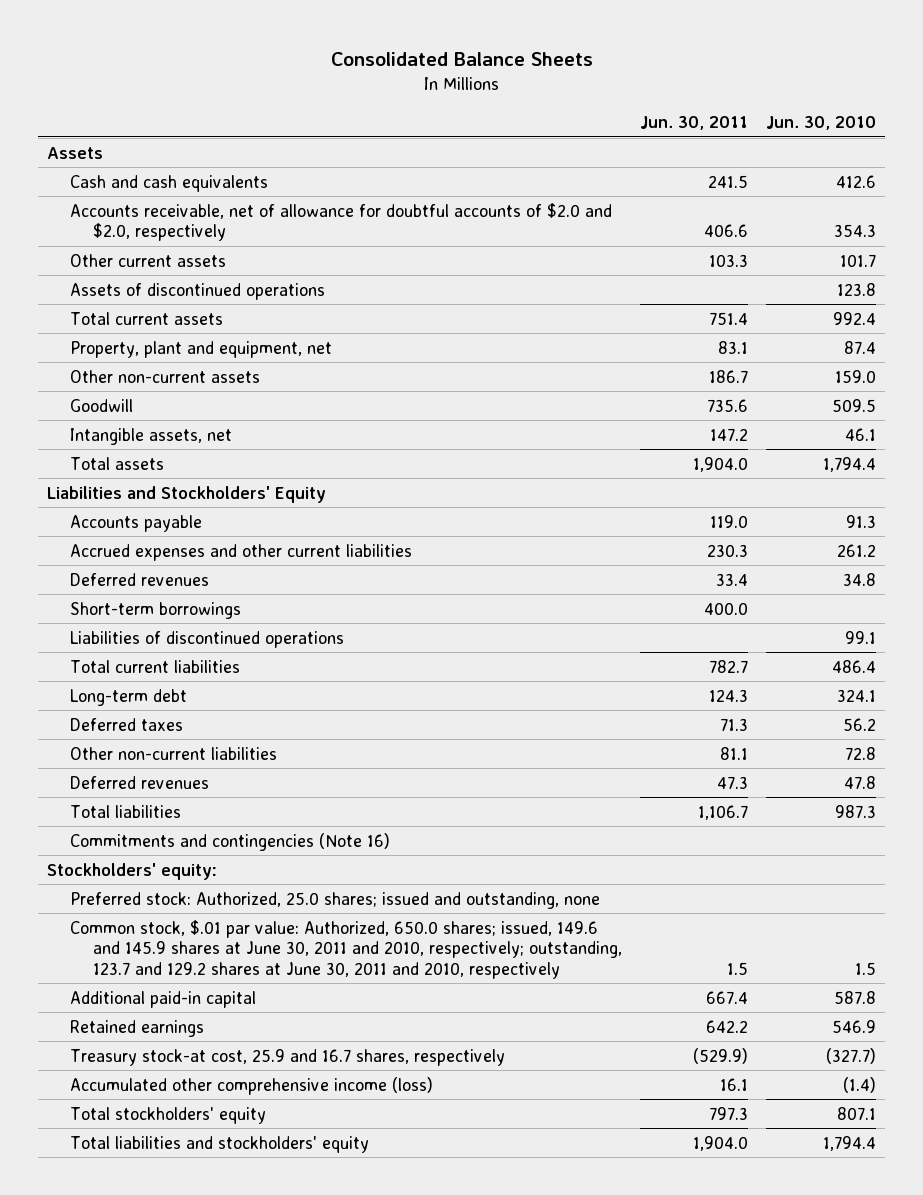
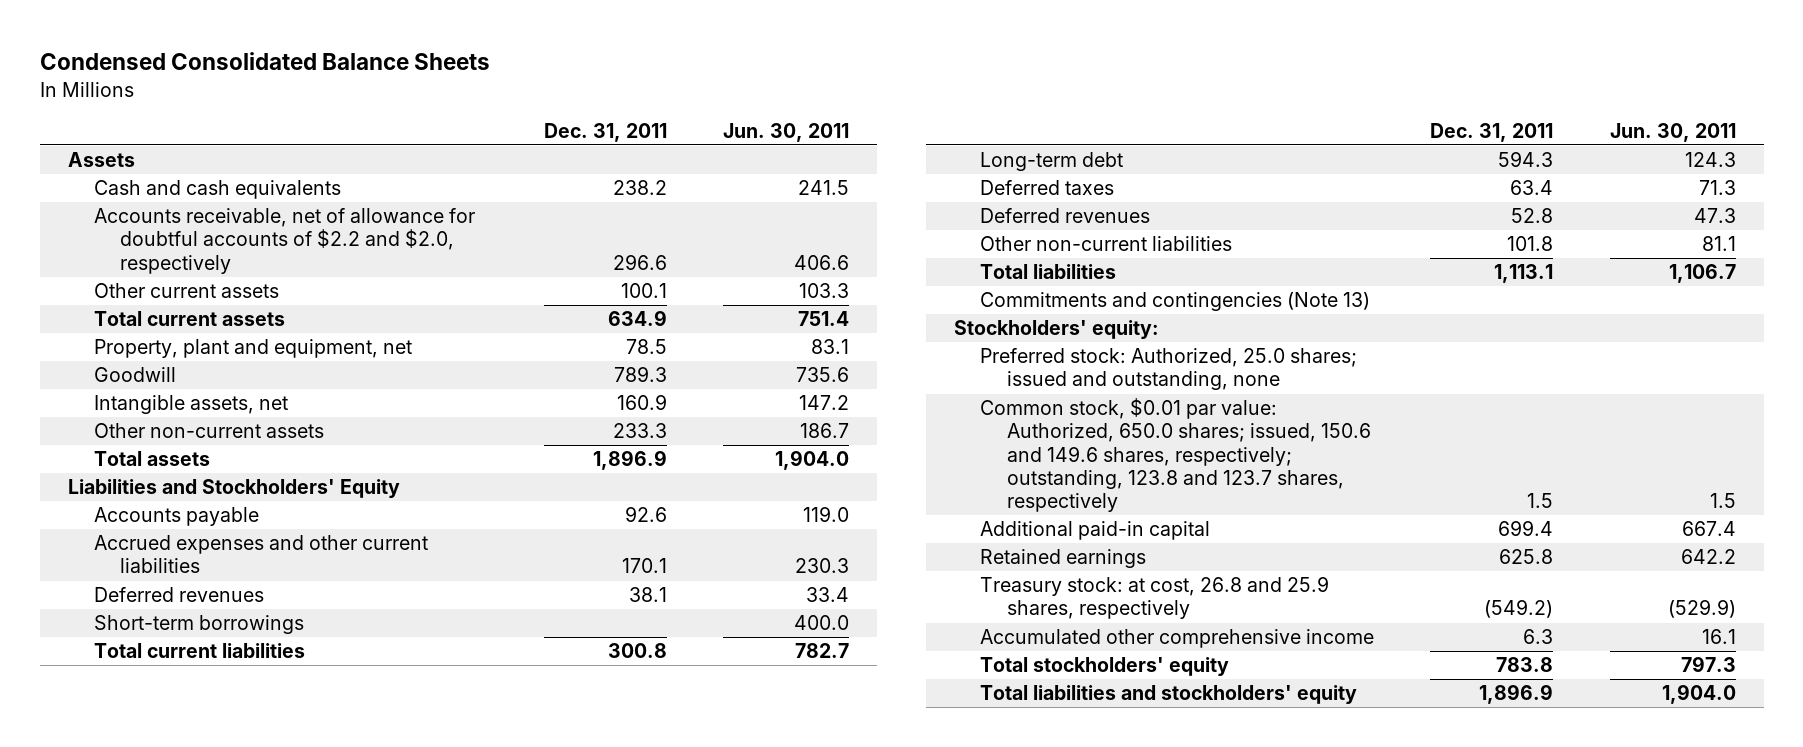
- Consolidated Balance Sheets
+ Condensed Consolidated Balance Sheets
- | Jun. 30, 2011 | Jun. 30, 2010
+ | Dec. 31, 2011 | Jun. 30, 2011
- Accounts receivable, net of allowance for doubtful accounts of $2.0 and $2.0, respectively | 406.6 | 354.3
+ Accounts receivable, net of allowance for doubtful accounts of $2.2 and $2.0, respectively | 296.6 | 406.6
- Assets of discontinued operations | | 123.8
moved down: Other non-current assets | 233.3 | 186.7
- Liabilities of discontinued operations | | 99.1
moved down: Other non-current liabilities | 101.8 | 81.1
- Commitments and contingencies (Note 16)
+ Commitments and contingencies (Note 13)
- Common stock, $.01 par value: Authorized, 650.0 shares; issued, 149.6 and 145.9 shares at June 30, 2011 and 2010, respectively; outstanding, 123.7 and 129.2 shares at June 30, 2011 and 2010, respectively | 1.5 | 1.5
+ Common stock, $0.01 par value: Authorized, 650.0 shares; issued, 150.6 and 149.6 shares, respectively; outstanding, 123.8 and 123.7 shares, respectively | 1.5 | 1.5
- Treasury stock-at cost, 25.9 and 16.7 shares, respectively | (529.9) | (327.7)
- Accumulated other comprehensive income (loss) | 16.1 | (1.4)
+ Treasury stock: at cost, 26.8 and 25.9 shares, respectively | (549.2) | (529.9)
+ Accumulated other comprehensive income | 6.3 | 16.1

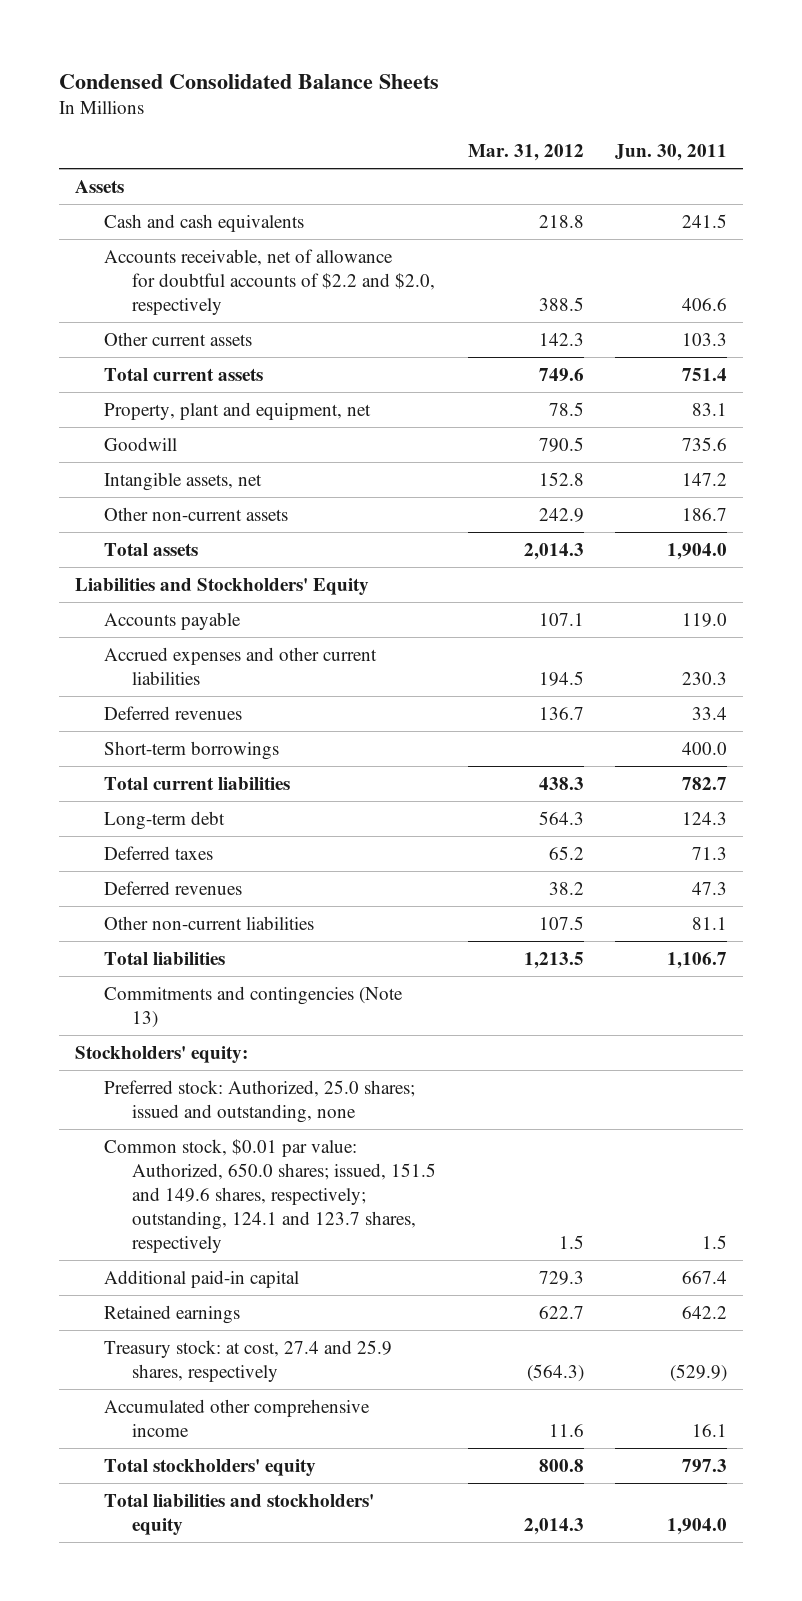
- | Dec. 31, 2011 | Jun. 30, 2011
+ | Mar. 31, 2012 | Jun. 30, 2011
- Common stock, $0.01 par value: Authorized, 650.0 shares; issued, 150.6 and 149.6 shares, respectively; outstanding, 123.8 and 123.7 shares, respectively | 1.5 | 1.5
+ Common stock, $0.01 par value: Authorized, 650.0 shares; issued, 151.5 and 149.6 shares, respectively; outstanding, 124.1 and 123.7 shares, respectively | 1.5 | 1.5
- Treasury stock: at cost, 26.8 and 25.9 shares, respectively | (549.2) | (529.9)
+ Treasury stock: at cost, 27.4 and 25.9 shares, respectively | (564.3) | (529.9)

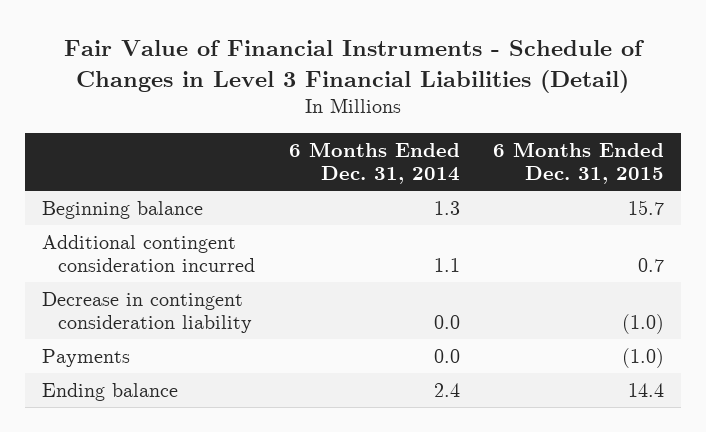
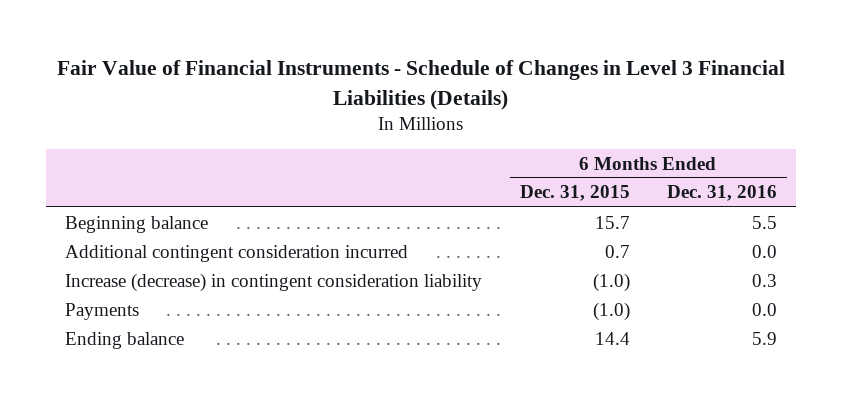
- Fair Value of Financial Instruments - Schedule of Changes in Level 3 Financial Liabilities (Detail)
+ Fair Value of Financial Instruments - Schedule of Changes in Level 3 Financial Liabilities (Details)
- | 6 Months Ended Dec. 31, 2014 | 6 Months Ended Dec. 31, 2015
+ | 6 Months Ended Dec. 31, 2015 | 6 Months Ended Dec. 31, 2016
- Decrease in contingent consideration liability | 0.0 | (1.0)
+ Increase (decrease) in contingent consideration liability | (1.0) | 0.3

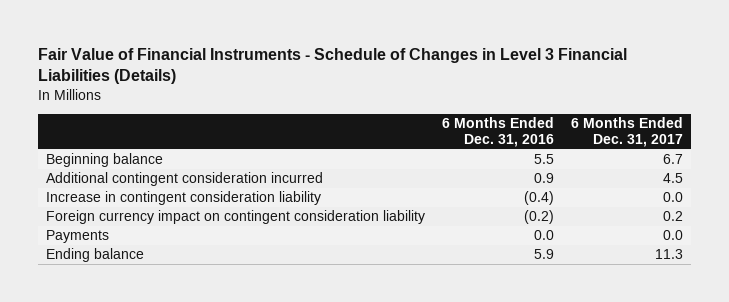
- | 6 Months Ended Dec. 31, 2015 | 6 Months Ended Dec. 31, 2016
+ | 6 Months Ended Dec. 31, 2016 | 6 Months Ended Dec. 31, 2017
- Additional contingent consideration incurred | 0.7 | 0.0
- Increase (decrease) in contingent consideration liability | (1.0) | 0.3
+ Additional contingent consideration incurred | 0.9 | 4.5
+ Increase in contingent consideration liability | (0.4) | 0.0
+ Foreign currency impact on contingent consideration liability | (0.2) | 0.2

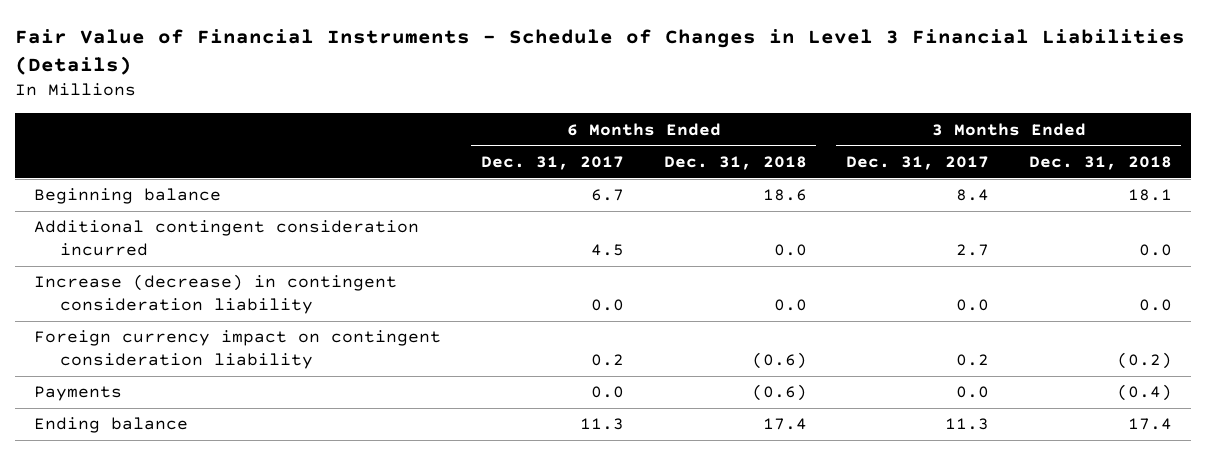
- | 6 Months Ended Dec. 31, 2016 | 6 Months Ended Dec. 31, 2017
+ | 6 Months Ended Dec. 31, 2017 | 6 Months Ended Dec. 31, 2018 | 3 Months Ended Dec. 31, 2017 | 3 Months Ended Dec. 31, 2018
- Increase in contingent consideration liability | (0.4) | 0.0
+ Increase (decrease) in contingent consideration liability | 0.0 | 0.0 | 0.0 | 0.0

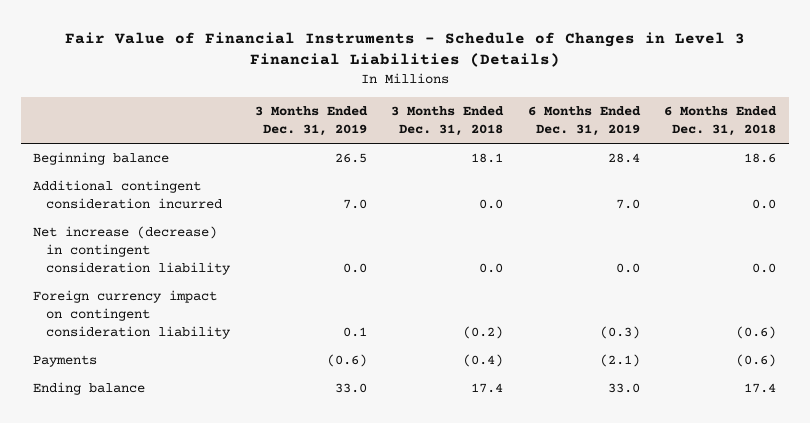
- | 6 Months Ended Dec. 31, 2017 | 6 Months Ended Dec. 31, 2018 | 3 Months Ended Dec. 31, 2017 | 3 Months Ended Dec. 31, 2018
+ | 3 Months Ended Dec. 31, 2019 | 3 Months Ended Dec. 31, 2018 | 6 Months Ended Dec. 31, 2019 | 6 Months Ended Dec. 31, 2018
- Increase (decrease) in contingent consideration liability | 0.0 | 0.0 | 0.0 | 0.0
+ Net increase (decrease) in contingent consideration liability | 0.0 | 0.0 | 0.0 | 0.0

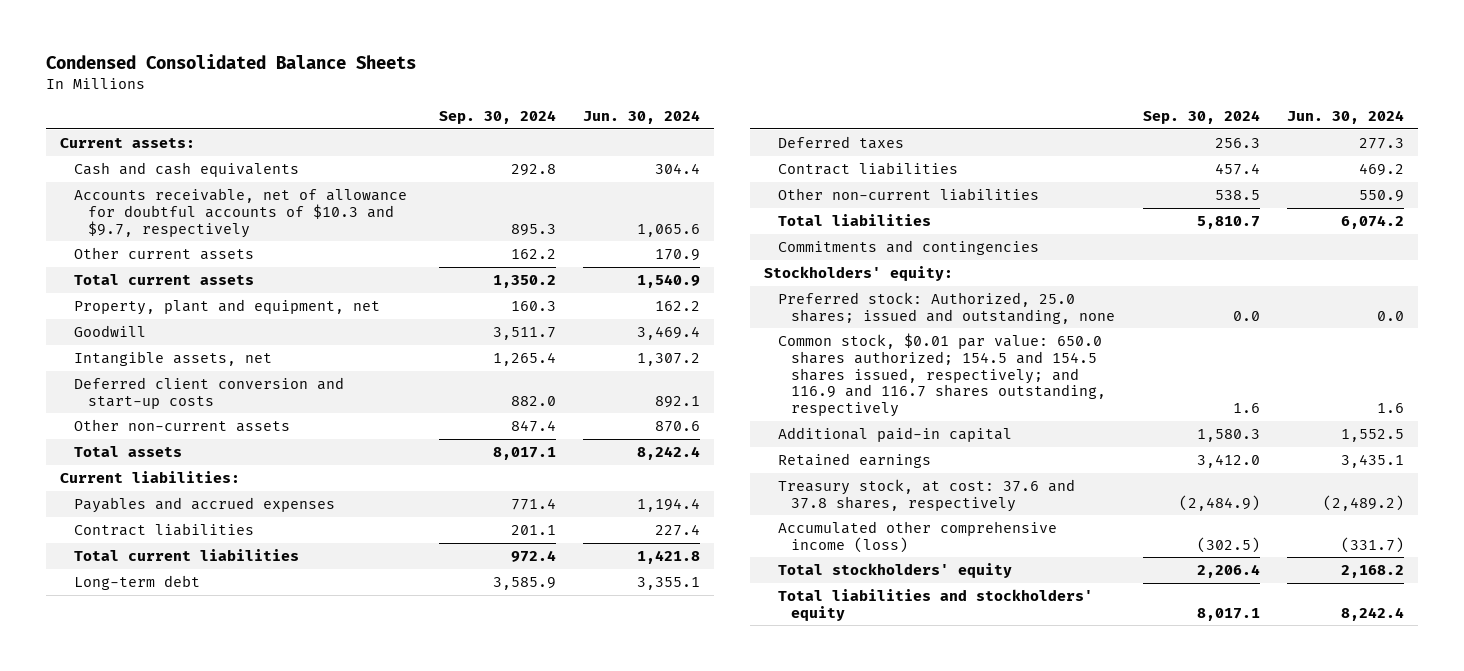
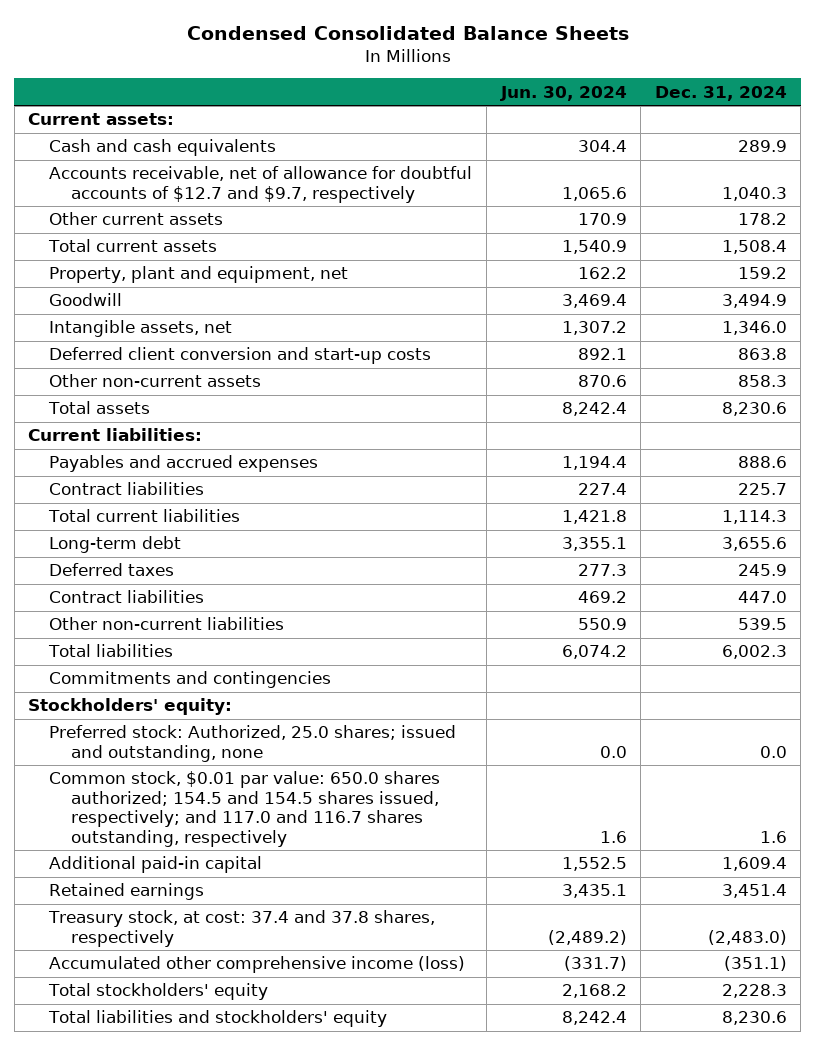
- | Sep. 30, 2024 | Jun. 30, 2024
+ | Jun. 30, 2024 | Dec. 31, 2024
- Accounts receivable, net of allowance for doubtful accounts of $10.3 and $9.7, respectively | 895.3 | 1,065.6
+ Accounts receivable, net of allowance for doubtful accounts of $12.7 and $9.7, respectively | 1,065.6 | 1,040.3
- Common stock, $0.01 par value: 650.0 shares authorized; 154.5 and 154.5 shares issued, respectively; and 116.9 and 116.7 shares outstanding, respectively | 1.6 | 1.6
+ Common stock, $0.01 par value: 650.0 shares authorized; 154.5 and 154.5 shares issued, respectively; and 117.0 and 116.7 shares outstanding, respectively | 1.6 | 1.6
- Treasury stock, at cost: 37.6 and 37.8 shares, respectively | (2,484.9) | (2,489.2)
+ Treasury stock, at cost: 37.4 and 37.8 shares, respectively | (2,489.2) | (2,483.0)

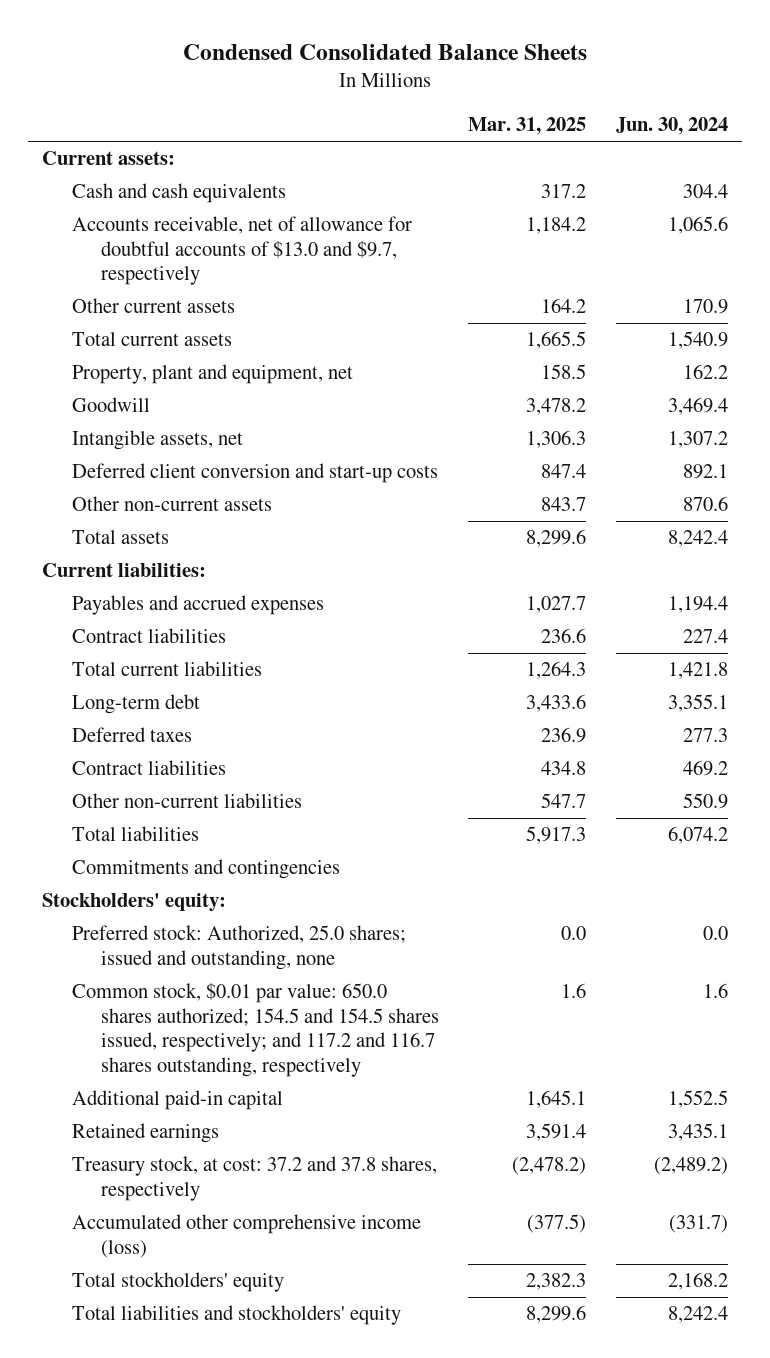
- | Jun. 30, 2024 | Dec. 31, 2024
+ | Mar. 31, 2025 | Jun. 30, 2024
- Accounts receivable, net of allowance for doubtful accounts of $12.7 and $9.7, respectively | 1,065.6 | 1,040.3
+ Accounts receivable, net of allowance for doubtful accounts of $13.0 and $9.7, respectively | 1,184.2 | 1,065.6
- Common stock, $0.01 par value: 650.0 shares authorized; 154.5 and 154.5 shares issued, respectively; and 117.0 and 116.7 shares outstanding, respectively | 1.6 | 1.6
+ Common stock, $0.01 par value: 650.0 shares authorized; 154.5 and 154.5 shares issued, respectively; and 117.2 and 116.7 shares outstanding, respectively | 1.6 | 1.6
- Treasury stock, at cost: 37.4 and 37.8 shares, respectively | (2,489.2) | (2,483.0)
+ Treasury stock, at cost: 37.2 and 37.8 shares, respectively | (2,478.2) | (2,489.2)

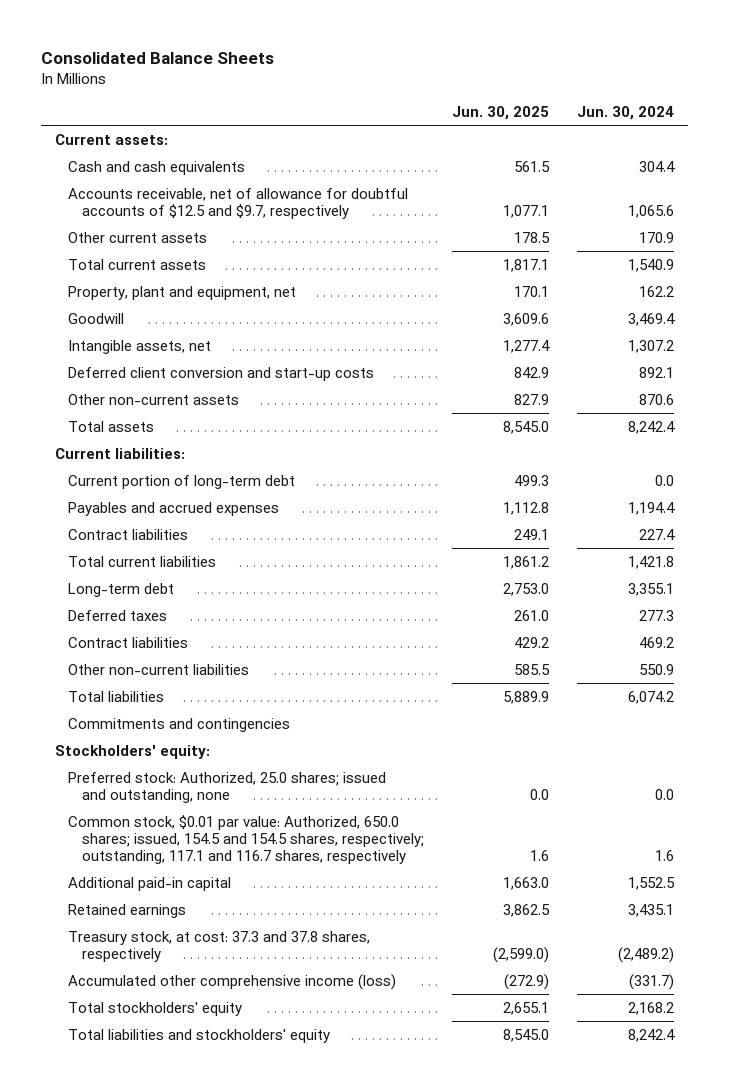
- Condensed Consolidated Balance Sheets
+ Consolidated Balance Sheets
- | Mar. 31, 2025 | Jun. 30, 2024
+ | Jun. 30, 2025 | Jun. 30, 2024
- Accounts receivable, net of allowance for doubtful accounts of $13.0 and $9.7, respectively | 1,184.2 | 1,065.6
+ Accounts receivable, net of allowance for doubtful accounts of $12.5 and $9.7, respectively | 1,077.1 | 1,065.6
+ Current portion of long-term debt | 499.3 | 0.0
- Common stock, $0.01 par value: 650.0 shares authorized; 154.5 and 154.5 shares issued, respectively; and 117.2 and 116.7 shares outstanding, respectively | 1.6 | 1.6
+ Common stock, $0.01 par value: Authorized, 650.0 shares; issued, 154.5 and 154.5 shares, respectively; outstanding, 117.1 and 116.7 shares, respectively | 1.6 | 1.6
- Treasury stock, at cost: 37.2 and 37.8 shares, respectively | (2,478.2) | (2,489.2)
+ Treasury stock, at cost: 37.3 and 37.8 shares, respectively | (2,599.0) | (2,489.2)

